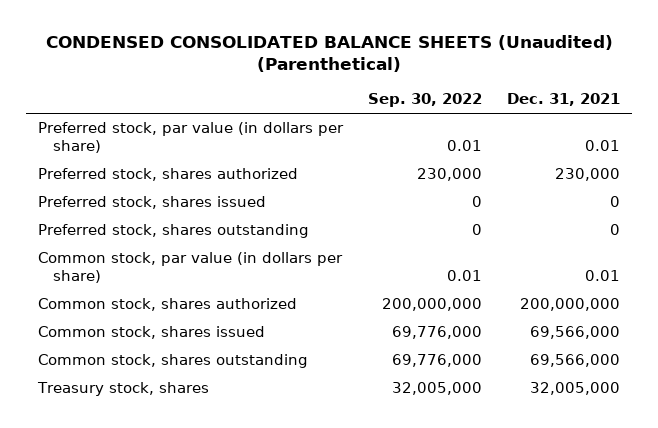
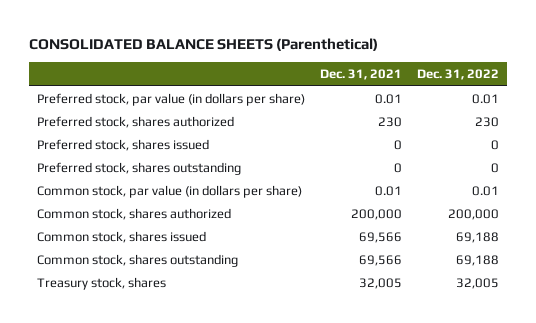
- CONDENSED CONSOLIDATED BALANCE SHEETS (Unaudited) (Parenthetical)
+ CONSOLIDATED BALANCE SHEETS (Parenthetical)
- | Sep. 30, 2022 | Dec. 31, 2021
+ | Dec. 31, 2021 | Dec. 31, 2022
- Preferred stock, shares authorized | 230,000 | 230,000
+ Preferred stock, shares authorized | 230 | 230
- Common stock, shares authorized | 200,000,000 | 200,000,000
- Common stock, shares issued | 69,776,000 | 69,566,000
- Common stock, shares outstanding | 69,776,000 | 69,566,000
- Treasury stock, shares | 32,005,000 | 32,005,000
+ Common stock, shares authorized | 200,000 | 200,000
+ Common stock, shares issued | 69,566 | 69,188
+ Common stock, shares outstanding | 69,566 | 69,188
+ Treasury stock, shares | 32,005 | 32,005

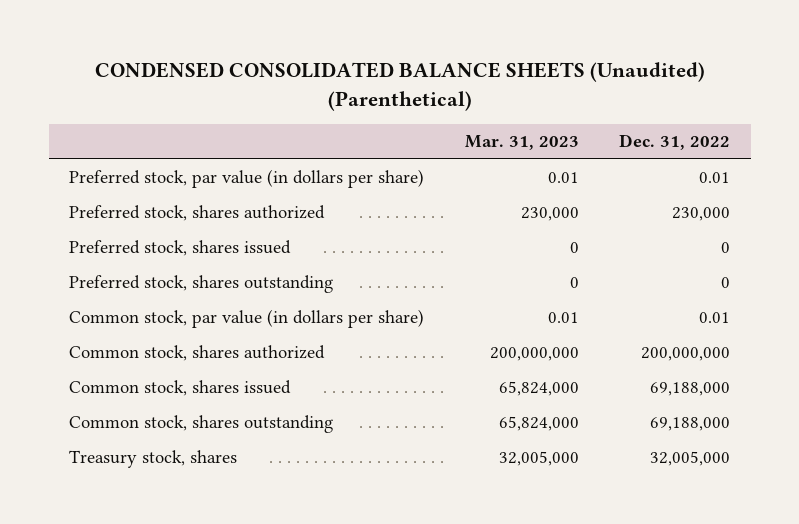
- CONSOLIDATED BALANCE SHEETS (Parenthetical)
+ CONDENSED CONSOLIDATED BALANCE SHEETS (Unaudited) (Parenthetical)
- | Dec. 31, 2021 | Dec. 31, 2022
+ | Mar. 31, 2023 | Dec. 31, 2022
- Preferred stock, shares authorized | 230 | 230
+ Preferred stock, shares authorized | 230,000 | 230,000
- Common stock, shares authorized | 200,000 | 200,000
- Common stock, shares issued | 69,566 | 69,188
- Common stock, shares outstanding | 69,566 | 69,188
- Treasury stock, shares | 32,005 | 32,005
+ Common stock, shares authorized | 200,000,000 | 200,000,000
+ Common stock, shares issued | 65,824,000 | 69,188,000
+ Common stock, shares outstanding | 65,824,000 | 69,188,000
+ Treasury stock, shares | 32,005,000 | 32,005,000

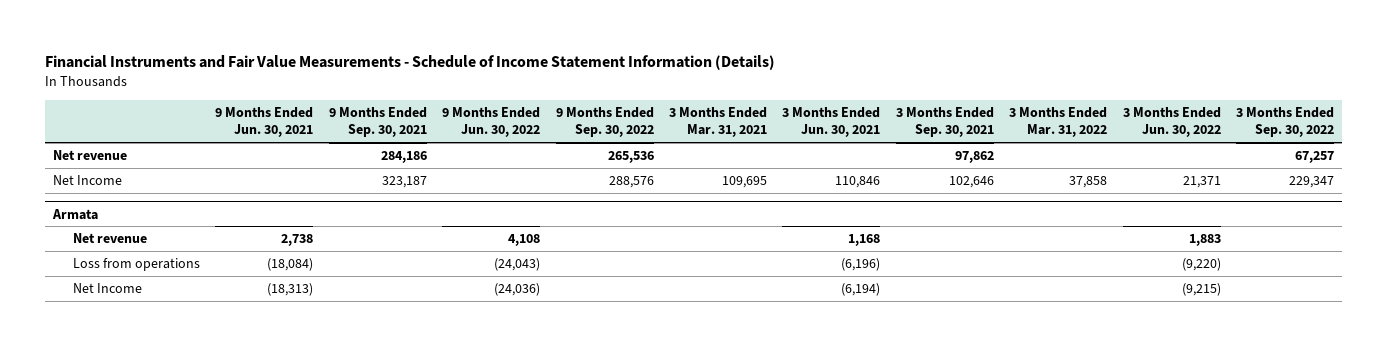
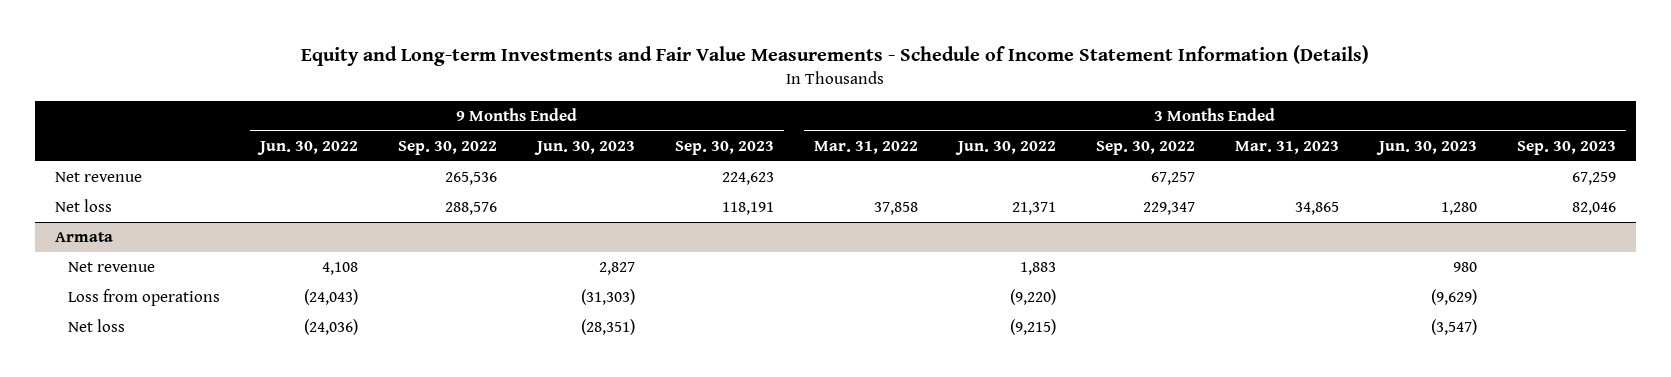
- Financial Instruments and Fair Value Measurements - Schedule of Income Statement Information (Details)
+ Equity and Long-term Investments and Fair Value Measurements - Schedule of Income Statement Information (Details)
- | 9 Months Ended Jun. 30, 2021 | 9 Months Ended Sep. 30, 2021 | 9 Months Ended Jun. 30, 2022 | 9 Months Ended Sep. 30, 2022 | 3 Months Ended Mar. 31, 2021 | 3 Months Ended Jun. 30, 2021 | 3 Months Ended Sep. 30, 2021 | 3 Months Ended Mar. 31, 2022 | 3 Months Ended Jun. 30, 2022 | 3 Months Ended Sep. 30, 2022
+ | 9 Months Ended Jun. 30, 2022 | 9 Months Ended Sep. 30, 2022 | 9 Months Ended Jun. 30, 2023 | 9 Months Ended Sep. 30, 2023 | 3 Months Ended Mar. 31, 2022 | 3 Months Ended Jun. 30, 2022 | 3 Months Ended Sep. 30, 2022 | 3 Months Ended Mar. 31, 2023 | 3 Months Ended Jun. 30, 2023 | 3 Months Ended Sep. 30, 2023
- Net Income | | 323,187 | | 288,576 | 109,695 | 110,846 | 102,646 | 37,858 | 21,371 | 229,347
+ Net loss | | 288,576 | | 118,191 | 37,858 | 21,371 | 229,347 | 34,865 | 1,280 | 82,046
@ Armata
- Net Income | (18,313) | | (24,036) | | | (6,194) | | | (9,215) |
+ Net loss | (24,036) | | (28,351) | | | (9,215) | | | (3,547) |

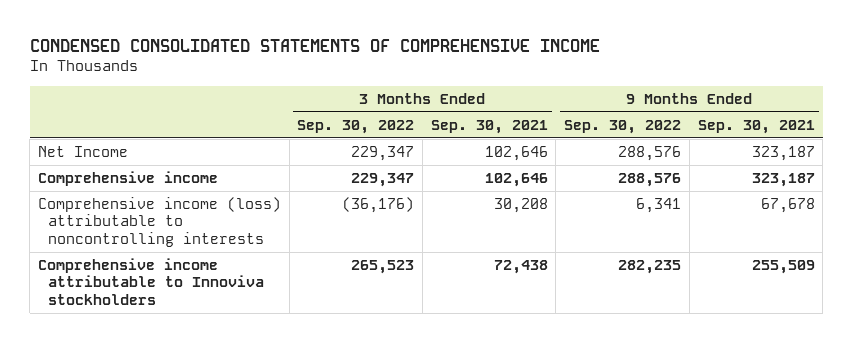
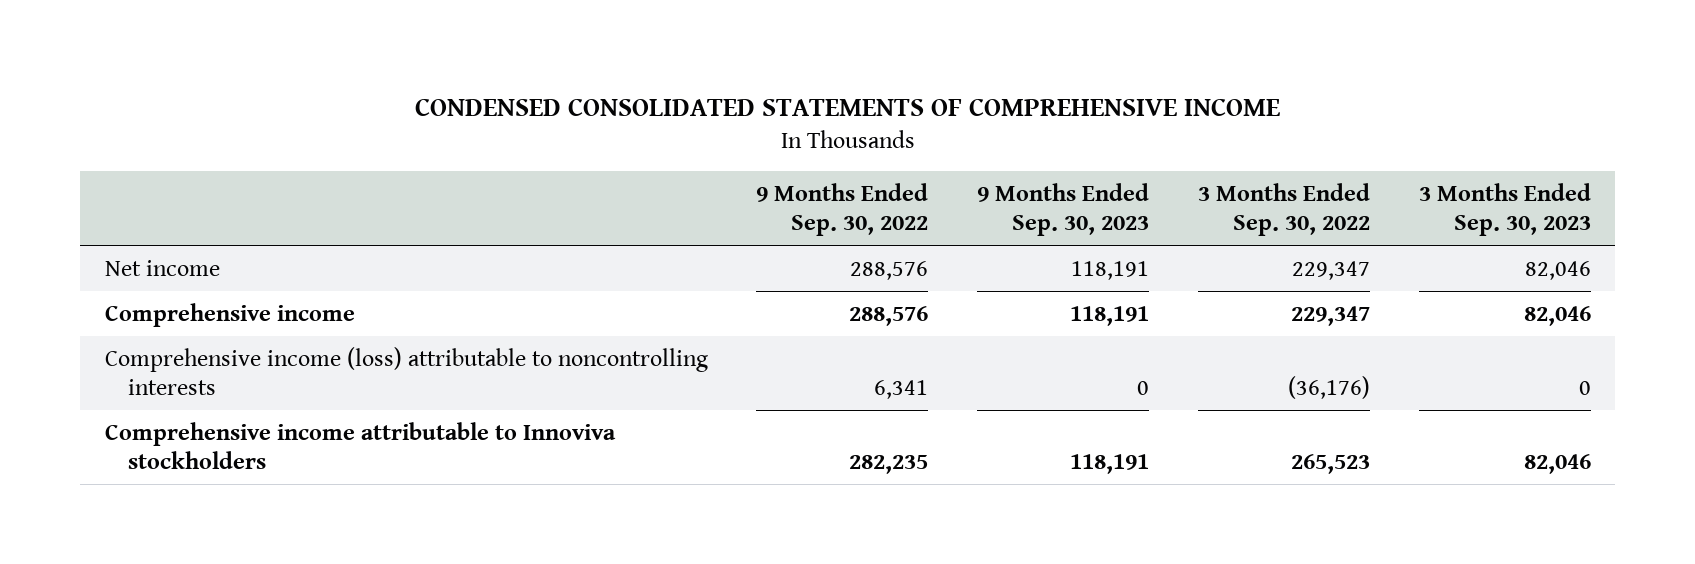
- | 3 Months Ended Sep. 30, 2022 | 3 Months Ended Sep. 30, 2021 | 9 Months Ended Sep. 30, 2022 | 9 Months Ended Sep. 30, 2021
+ | 9 Months Ended Sep. 30, 2022 | 9 Months Ended Sep. 30, 2023 | 3 Months Ended Sep. 30, 2022 | 3 Months Ended Sep. 30, 2023
- Net Income | 229,347 | 102,646 | 288,576 | 323,187
+ Net income | 288,576 | 118,191 | 229,347 | 82,046

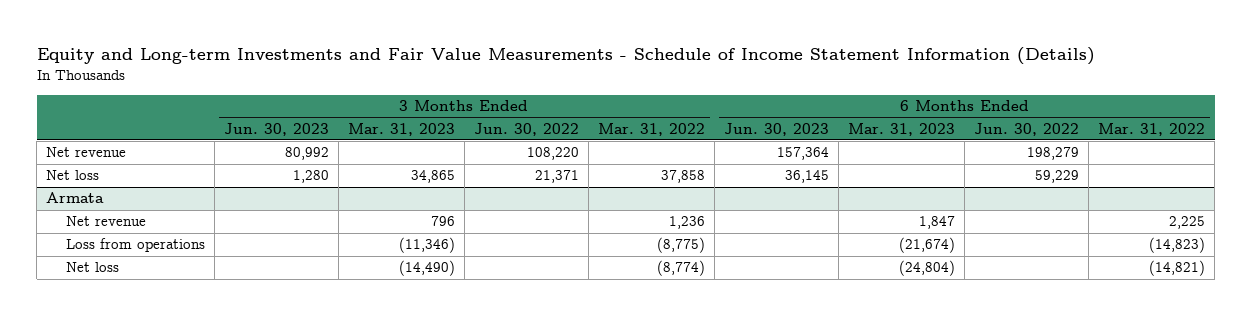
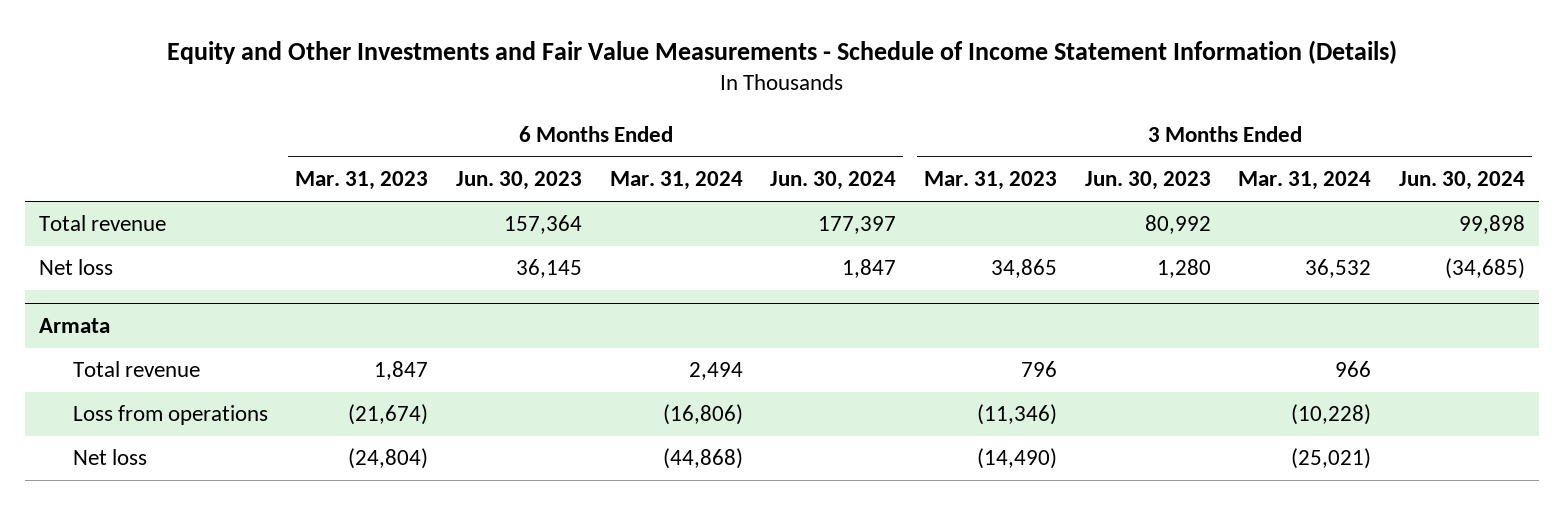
- Equity and Long-term Investments and Fair Value Measurements - Schedule of Income Statement Information (Details)
+ Equity and Other Investments and Fair Value Measurements - Schedule of Income Statement Information (Details)
- | 3 Months Ended Jun. 30, 2023 | 3 Months Ended Mar. 31, 2023 | 3 Months Ended Jun. 30, 2022 | 3 Months Ended Mar. 31, 2022 | 6 Months Ended Jun. 30, 2023 | 6 Months Ended Mar. 31, 2023 | 6 Months Ended Jun. 30, 2022 | 6 Months Ended Mar. 31, 2022
+ | 6 Months Ended Mar. 31, 2023 | 6 Months Ended Jun. 30, 2023 | 6 Months Ended Mar. 31, 2024 | 6 Months Ended Jun. 30, 2024 | 3 Months Ended Mar. 31, 2023 | 3 Months Ended Jun. 30, 2023 | 3 Months Ended Mar. 31, 2024 | 3 Months Ended Jun. 30, 2024
- Net revenue | 80,992 | | 108,220 | | 157,364 | | 198,279 |
+ Total revenue | | 157,364 | | 177,397 | | 80,992 | | 99,898
@ Armata
- Net revenue | | 796 | | 1,236 | | 1,847 | | 2,225
+ Total revenue | 1,847 | | 2,494 | | 796 | | 966 |

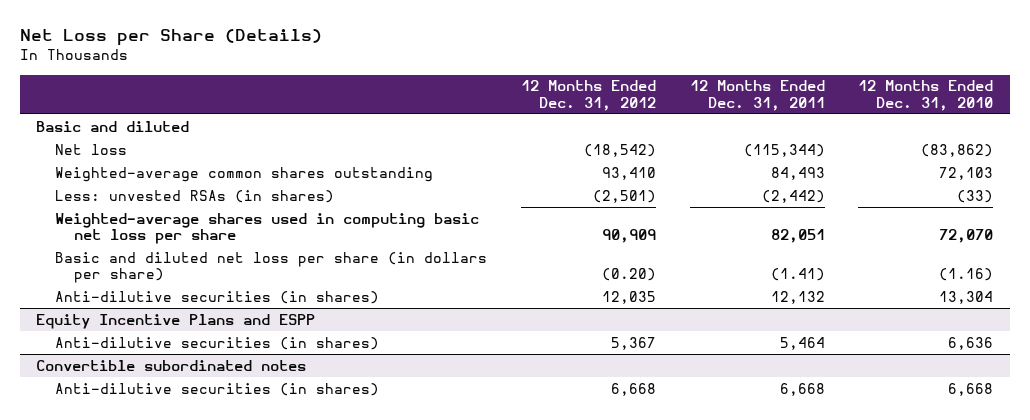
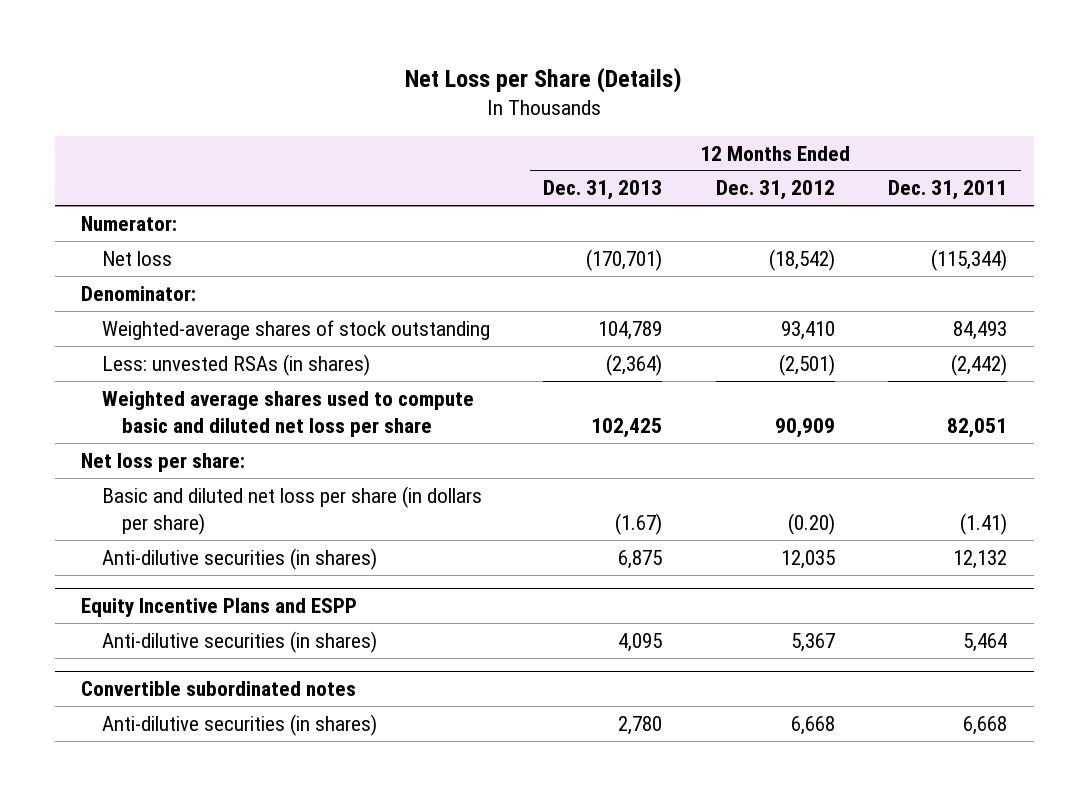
- | 12 Months Ended Dec. 31, 2012 | 12 Months Ended Dec. 31, 2011 | 12 Months Ended Dec. 31, 2010
+ | 12 Months Ended Dec. 31, 2013 | 12 Months Ended Dec. 31, 2012 | 12 Months Ended Dec. 31, 2011
- Basic and diluted
+ Numerator:
- Weighted-average common shares outstanding | 93,410 | 84,493 | 72,103
+ Denominator:
+ Weighted-average shares of stock outstanding | 104,789 | 93,410 | 84,493
- Weighted-average shares used in computing basic net loss per share | 90,909 | 82,051 | 72,070
+ Weighted average shares used to compute basic and diluted net loss per share | 102,425 | 90,909 | 82,051
+ Net loss per share:

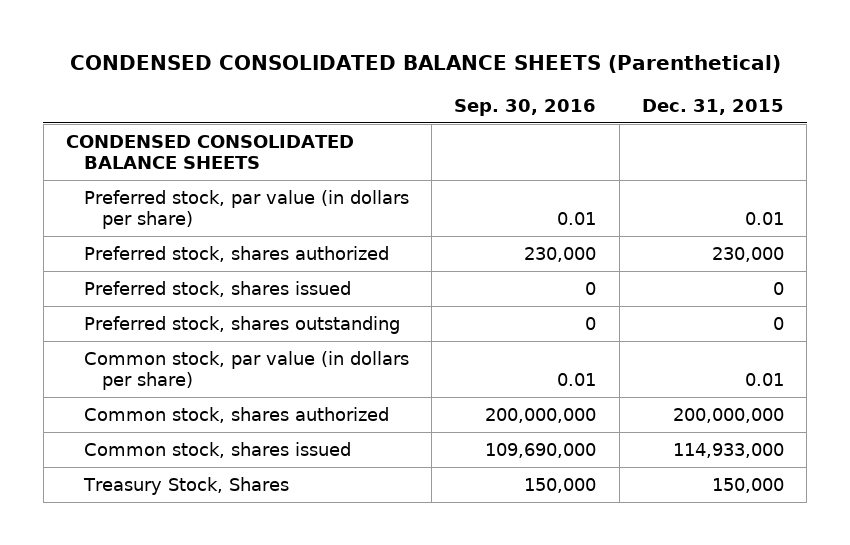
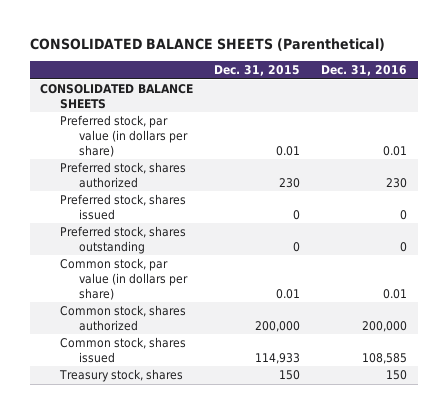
- CONDENSED CONSOLIDATED BALANCE SHEETS (Parenthetical)
+ CONSOLIDATED BALANCE SHEETS (Parenthetical)
- | Sep. 30, 2016 | Dec. 31, 2015
+ | Dec. 31, 2015 | Dec. 31, 2016
- CONDENSED CONSOLIDATED BALANCE SHEETS
+ CONSOLIDATED BALANCE SHEETS
- Preferred stock, shares authorized | 230,000 | 230,000
+ Preferred stock, shares authorized | 230 | 230
- Common stock, shares authorized | 200,000,000 | 200,000,000
- Common stock, shares issued | 109,690,000 | 114,933,000
- Treasury Stock, Shares | 150,000 | 150,000
+ Common stock, shares authorized | 200,000 | 200,000
+ Common stock, shares issued | 114,933 | 108,585
+ Treasury stock, shares | 150 | 150

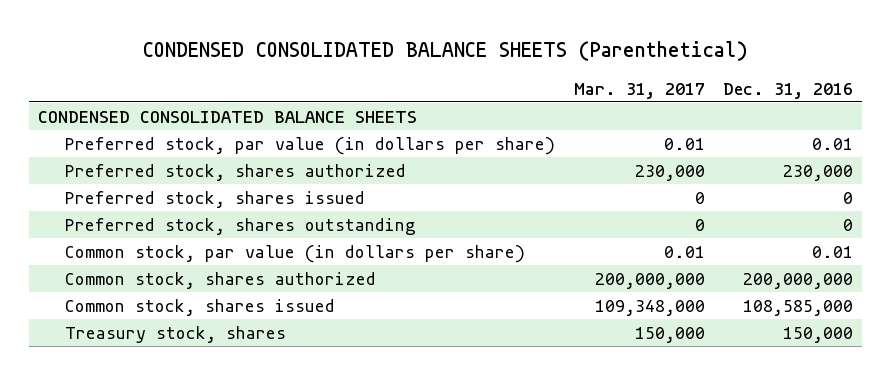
- CONSOLIDATED BALANCE SHEETS (Parenthetical)
+ CONDENSED CONSOLIDATED BALANCE SHEETS (Parenthetical)
- | Dec. 31, 2015 | Dec. 31, 2016
+ | Mar. 31, 2017 | Dec. 31, 2016
- CONSOLIDATED BALANCE SHEETS
+ CONDENSED CONSOLIDATED BALANCE SHEETS
- Preferred stock, shares authorized | 230 | 230
+ Preferred stock, shares authorized | 230,000 | 230,000
- Common stock, shares authorized | 200,000 | 200,000
- Common stock, shares issued | 114,933 | 108,585
- Treasury stock, shares | 150 | 150
+ Common stock, shares authorized | 200,000,000 | 200,000,000
+ Common stock, shares issued | 109,348,000 | 108,585,000
+ Treasury stock, shares | 150,000 | 150,000

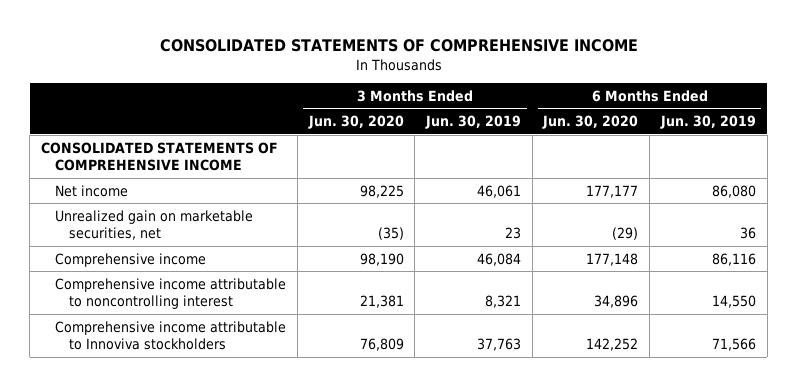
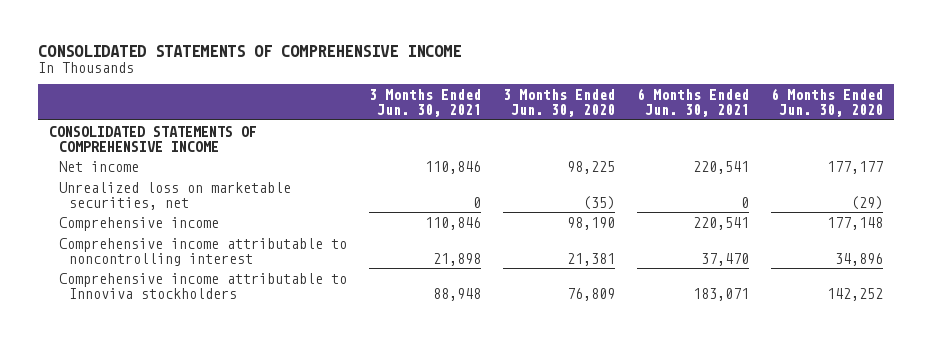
- | 3 Months Ended Jun. 30, 2020 | 3 Months Ended Jun. 30, 2019 | 6 Months Ended Jun. 30, 2020 | 6 Months Ended Jun. 30, 2019
+ | 3 Months Ended Jun. 30, 2021 | 3 Months Ended Jun. 30, 2020 | 6 Months Ended Jun. 30, 2021 | 6 Months Ended Jun. 30, 2020
- Unrealized gain on marketable securities, net | (35) | 23 | (29) | 36
+ Unrealized loss on marketable securities, net | 0 | (35) | 0 | (29)

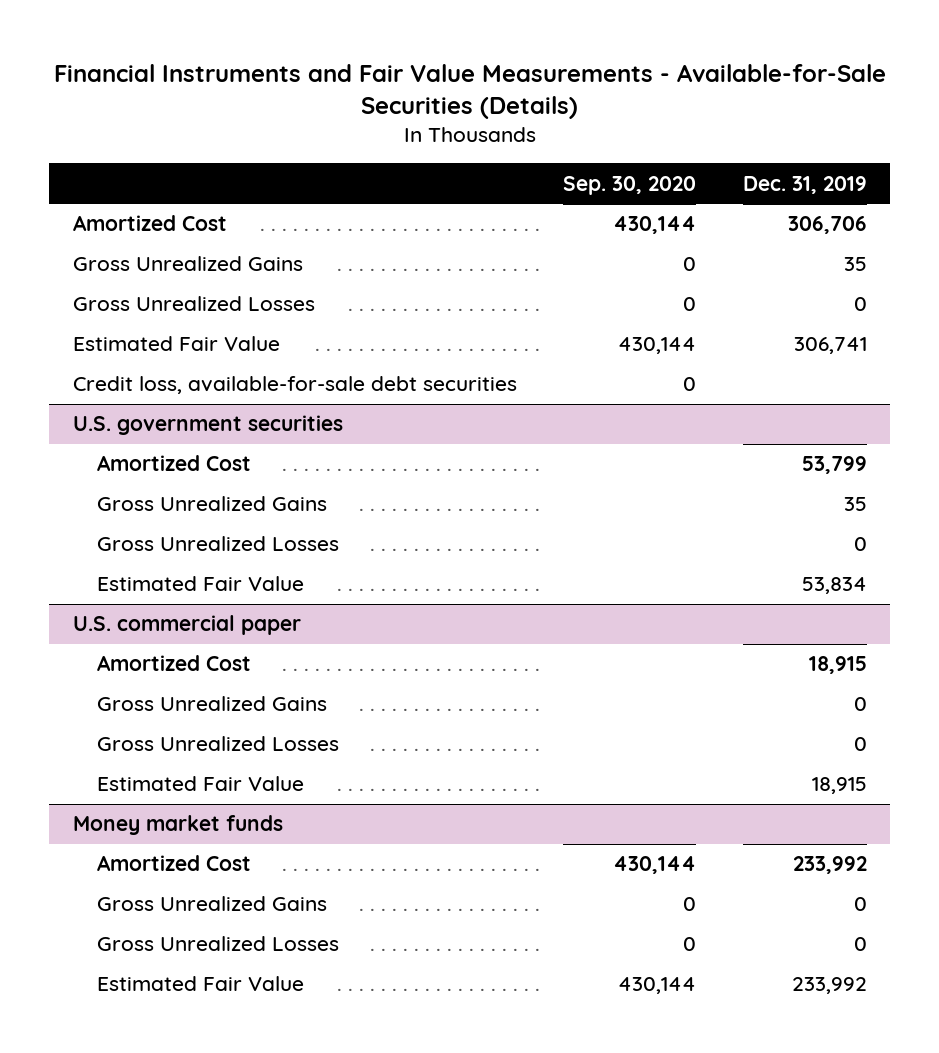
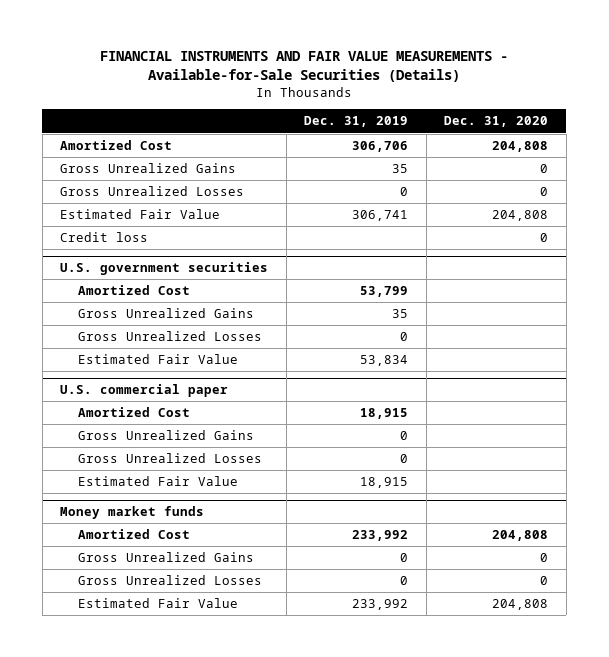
- Financial Instruments and Fair Value Measurements - Available-for-Sale Securities (Details)
+ FINANCIAL INSTRUMENTS AND FAIR VALUE MEASUREMENTS - Available-for-Sale Securities (Details)
- | Sep. 30, 2020 | Dec. 31, 2019
+ | Dec. 31, 2019 | Dec. 31, 2020
- Credit loss, available-for-sale debt securities | 0 |
+ Credit loss | | 0

